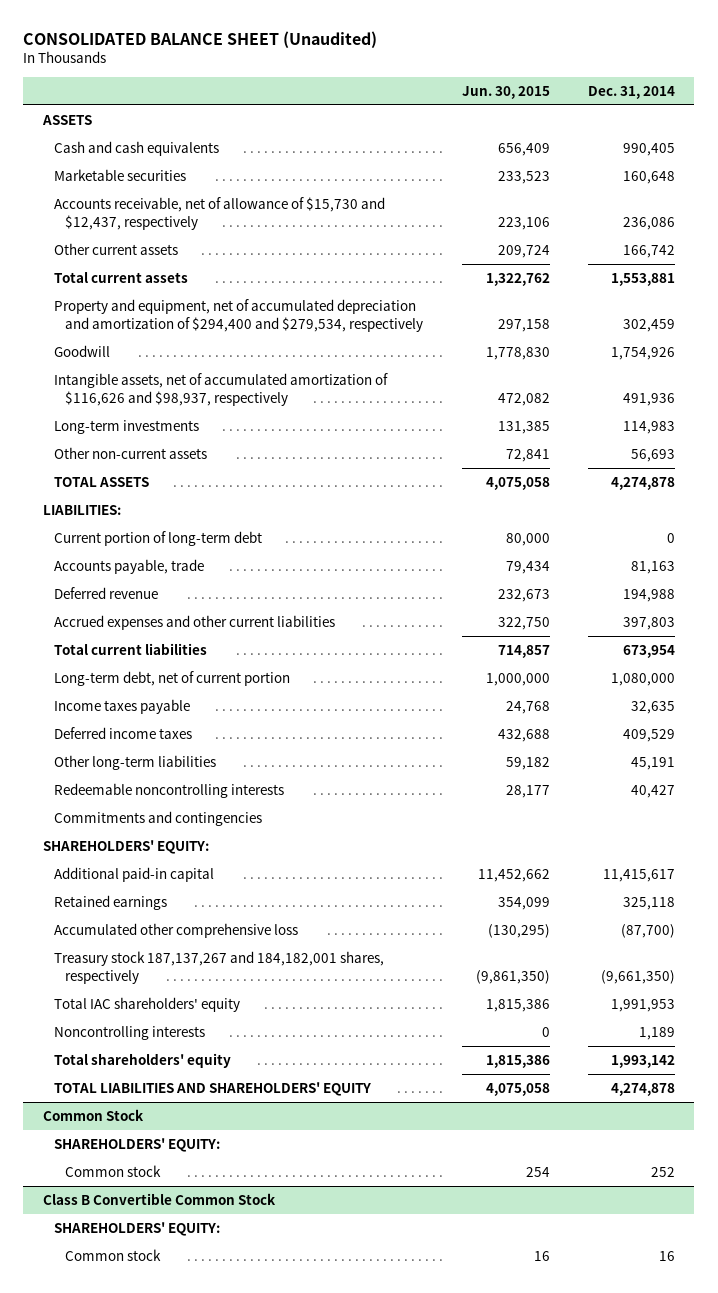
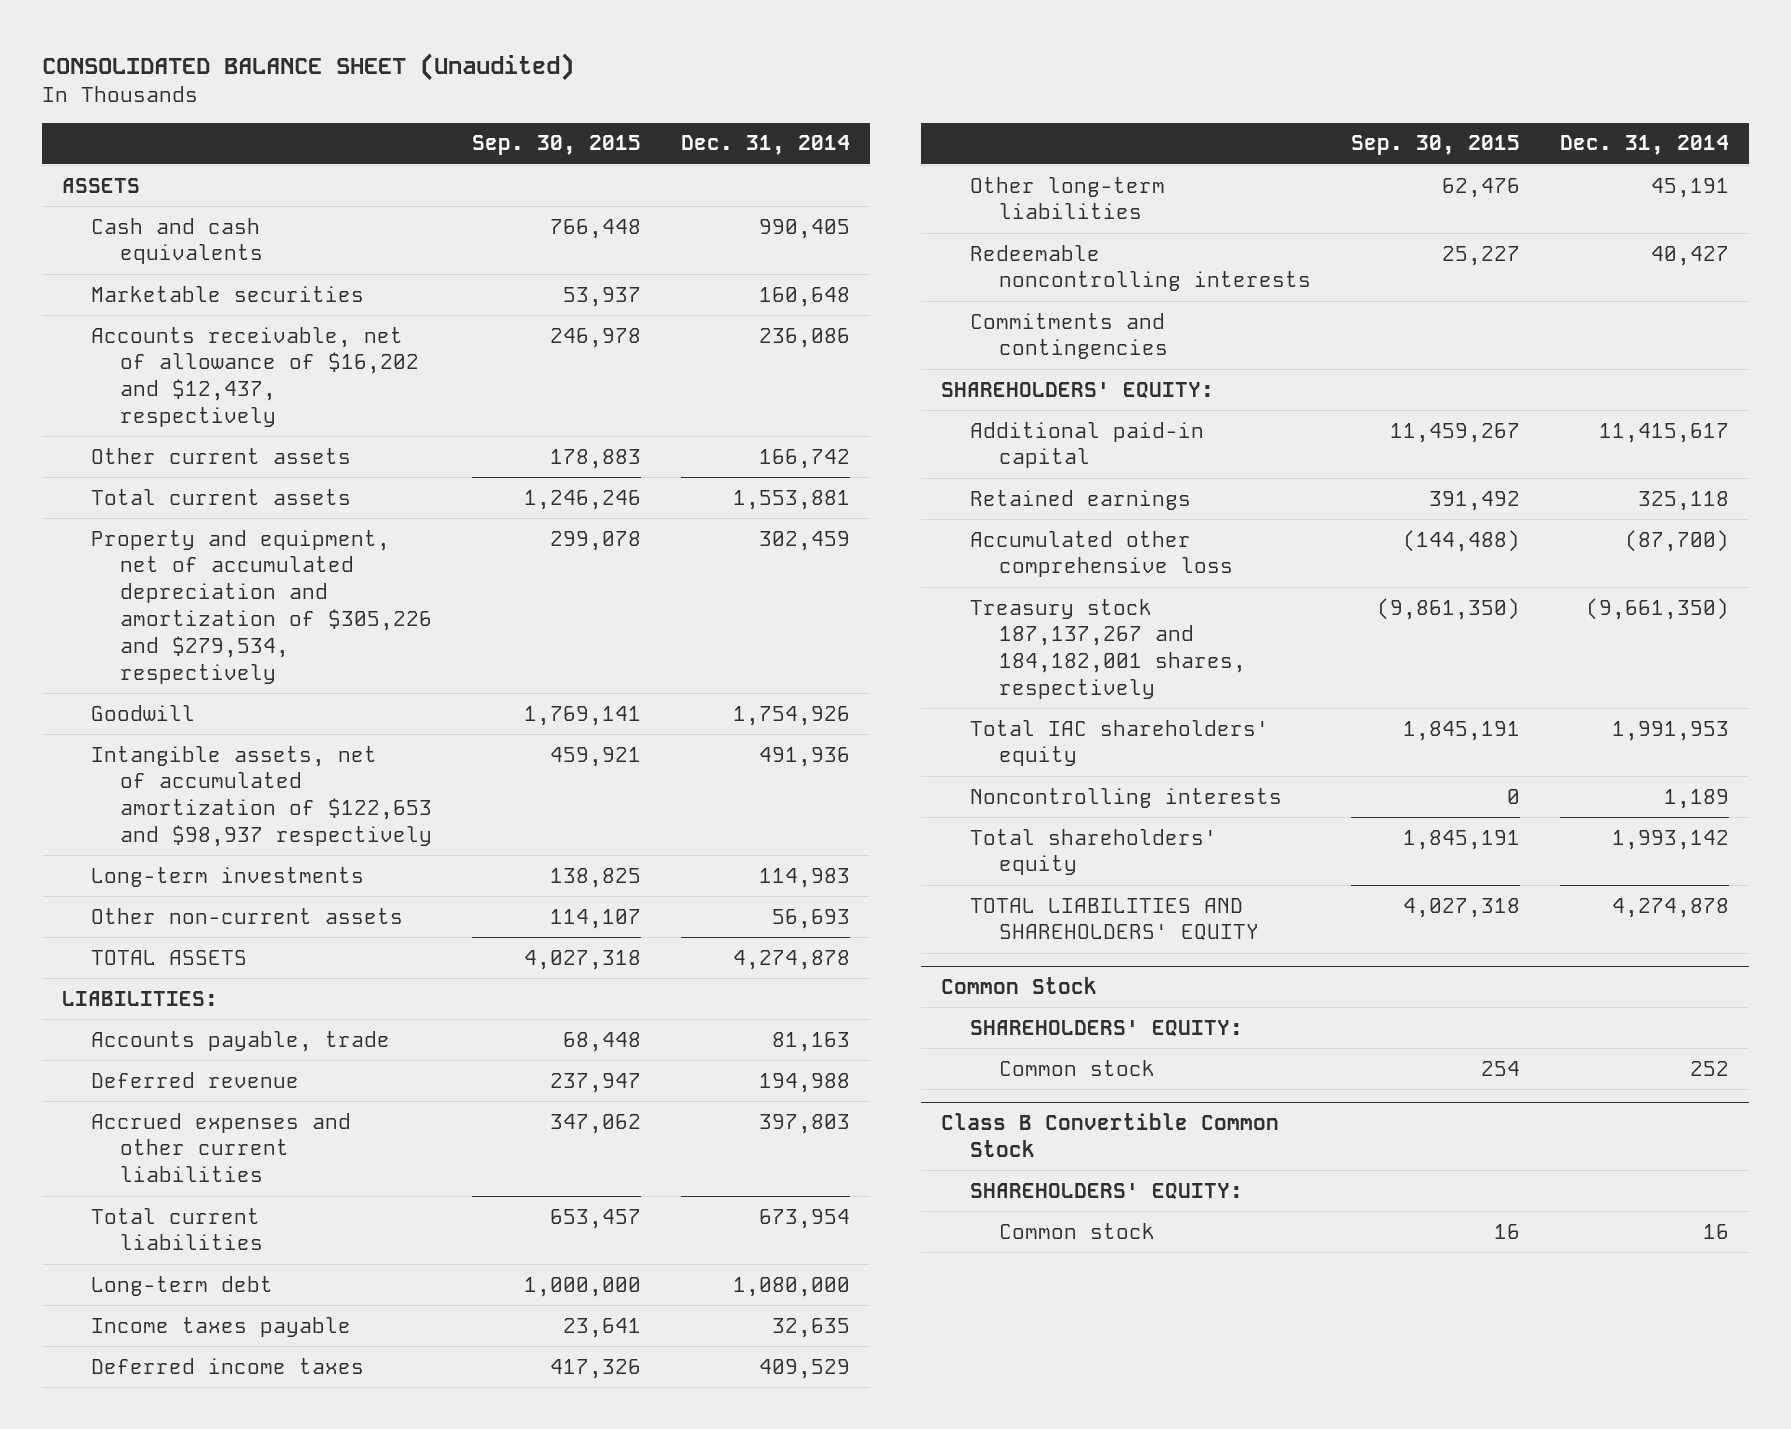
- | Jun. 30, 2015 | Dec. 31, 2014
+ | Sep. 30, 2015 | Dec. 31, 2014
- Accounts receivable, net of allowance of $15,730 and $12,437, respectively | 223,106 | 236,086
+ Accounts receivable, net of allowance of $16,202 and $12,437, respectively | 246,978 | 236,086
- Property and equipment, net of accumulated depreciation and amortization of $294,400 and $279,534, respectively | 297,158 | 302,459
+ Property and equipment, net of accumulated depreciation and amortization of $305,226 and $279,534, respectively | 299,078 | 302,459
- Intangible assets, net of accumulated amortization of $116,626 and $98,937, respectively | 472,082 | 491,936
+ Intangible assets, net of accumulated amortization of $122,653 and $98,937 respectively | 459,921 | 491,936
- Current portion of long-term debt | 80,000 | 0
- Long-term debt, net of current portion | 1,000,000 | 1,080,000
+ Long-term debt | 1,000,000 | 1,080,000

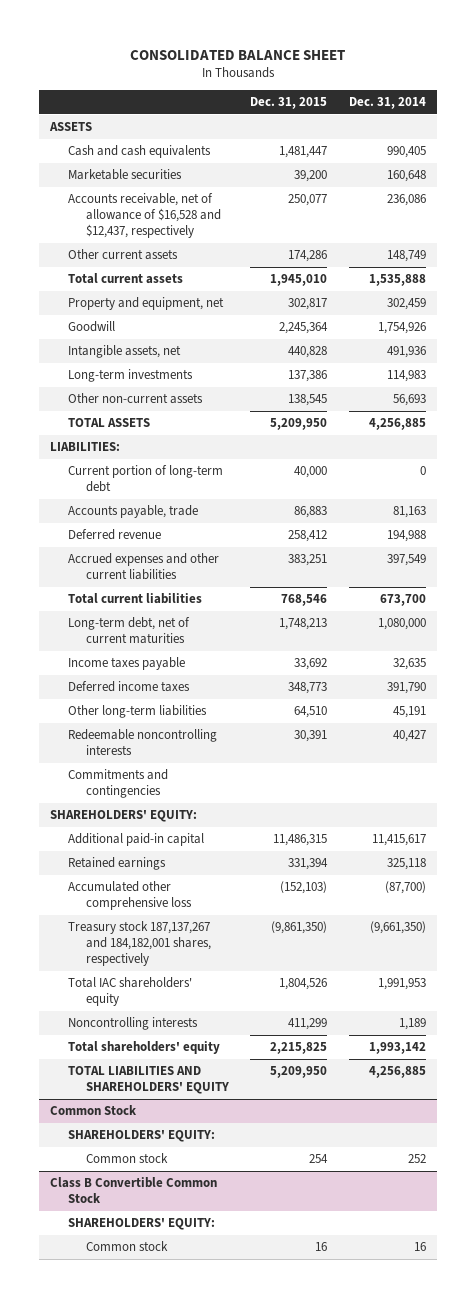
- CONSOLIDATED BALANCE SHEET (Unaudited)
+ CONSOLIDATED BALANCE SHEET
- | Sep. 30, 2015 | Dec. 31, 2014
+ | Dec. 31, 2015 | Dec. 31, 2014
- Accounts receivable, net of allowance of $16,202 and $12,437, respectively | 246,978 | 236,086
- Other current assets | 178,883 | 166,742
- Total current assets | 1,246,246 | 1,553,881
- Property and equipment, net of accumulated depreciation and amortization of $305,226 and $279,534, respectively | 299,078 | 302,459
+ Accounts receivable, net of allowance of $16,528 and $12,437, respectively | 250,077 | 236,086
+ Other current assets | 174,286 | 148,749
+ Total current assets | 1,945,010 | 1,535,888
+ Property and equipment, net | 302,817 | 302,459
- Intangible assets, net of accumulated amortization of $122,653 and $98,937 respectively | 459,921 | 491,936
+ Intangible assets, net | 440,828 | 491,936
- TOTAL ASSETS | 4,027,318 | 4,274,878
+ TOTAL ASSETS | 5,209,950 | 4,256,885
+ Current portion of long-term debt | 40,000 | 0
- Accrued expenses and other current liabilities | 347,062 | 397,803
- Total current liabilities | 653,457 | 673,954
- Long-term debt | 1,000,000 | 1,080,000
+ Accrued expenses and other current liabilities | 383,251 | 397,549
+ Total current liabilities | 768,546 | 673,700
+ Long-term debt, net of current maturities | 1,748,213 | 1,080,000
- Deferred income taxes | 417,326 | 409,529
+ Deferred income taxes | 348,773 | 391,790
- TOTAL LIABILITIES AND SHAREHOLDERS' EQUITY | 4,027,318 | 4,274,878
+ TOTAL LIABILITIES AND SHAREHOLDERS' EQUITY | 5,209,950 | 4,256,885

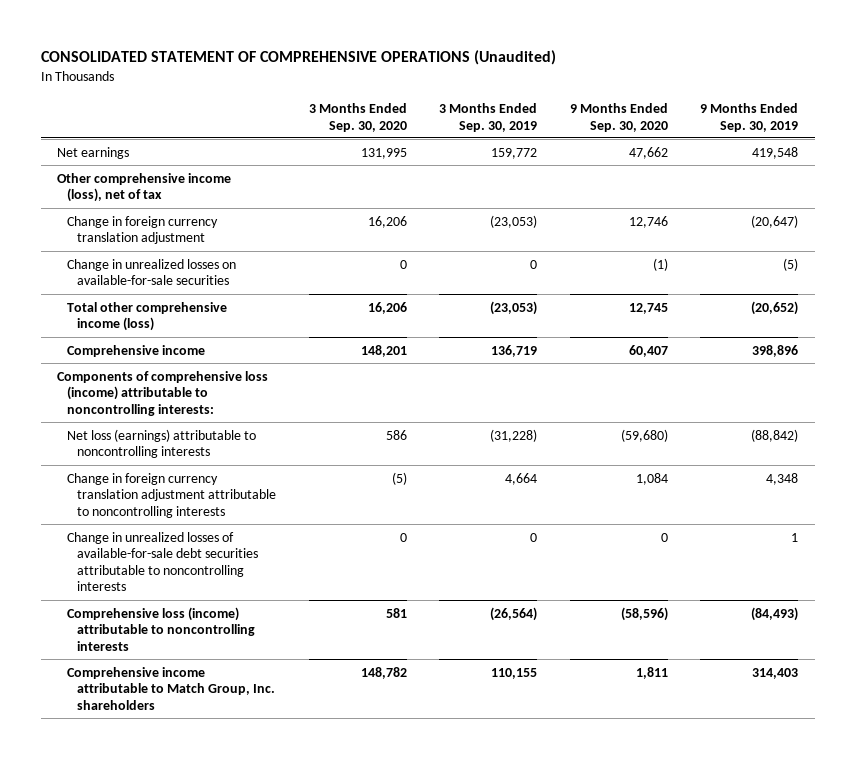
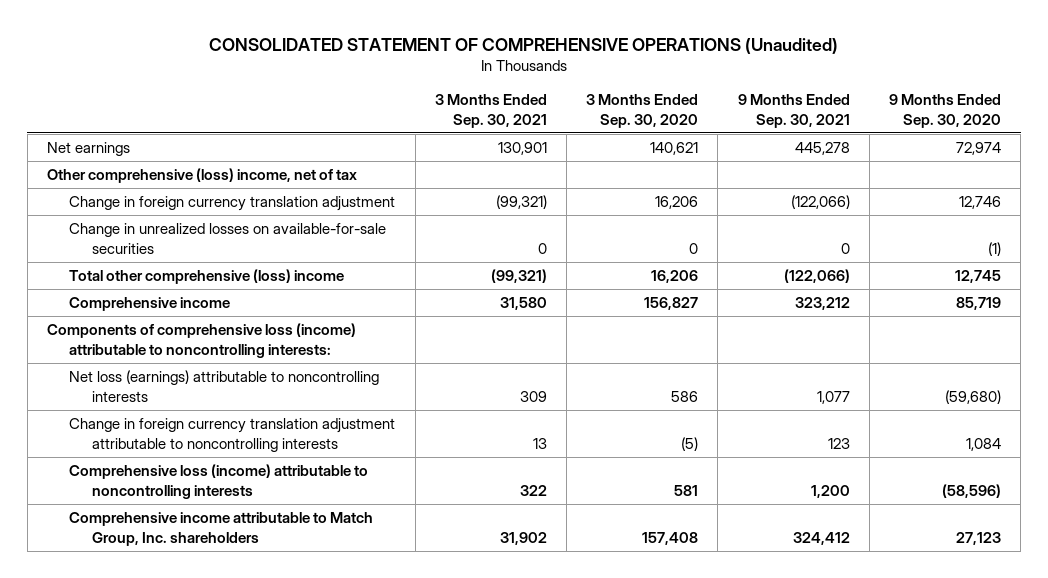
- | 3 Months Ended Sep. 30, 2020 | 3 Months Ended Sep. 30, 2019 | 9 Months Ended Sep. 30, 2020 | 9 Months Ended Sep. 30, 2019
+ | 3 Months Ended Sep. 30, 2021 | 3 Months Ended Sep. 30, 2020 | 9 Months Ended Sep. 30, 2021 | 9 Months Ended Sep. 30, 2020
- Net earnings | 131,995 | 159,772 | 47,662 | 419,548
- Other comprehensive income (loss), net of tax
+ Net earnings | 130,901 | 140,621 | 445,278 | 72,974
+ Other comprehensive (loss) income, net of tax
- Total other comprehensive income (loss) | 16,206 | (23,053) | 12,745 | (20,652)
- Comprehensive income | 148,201 | 136,719 | 60,407 | 398,896
+ Total other comprehensive (loss) income | (99,321) | 16,206 | (122,066) | 12,745
+ Comprehensive income | 31,580 | 156,827 | 323,212 | 85,719
- Change in unrealized losses of available-for-sale debt securities attributable to noncontrolling interests | 0 | 0 | 0 | 1
- Comprehensive income attributable to Match Group, Inc. shareholders | 148,782 | 110,155 | 1,811 | 314,403
+ Comprehensive income attributable to Match Group, Inc. shareholders | 31,902 | 157,408 | 324,412 | 27,123

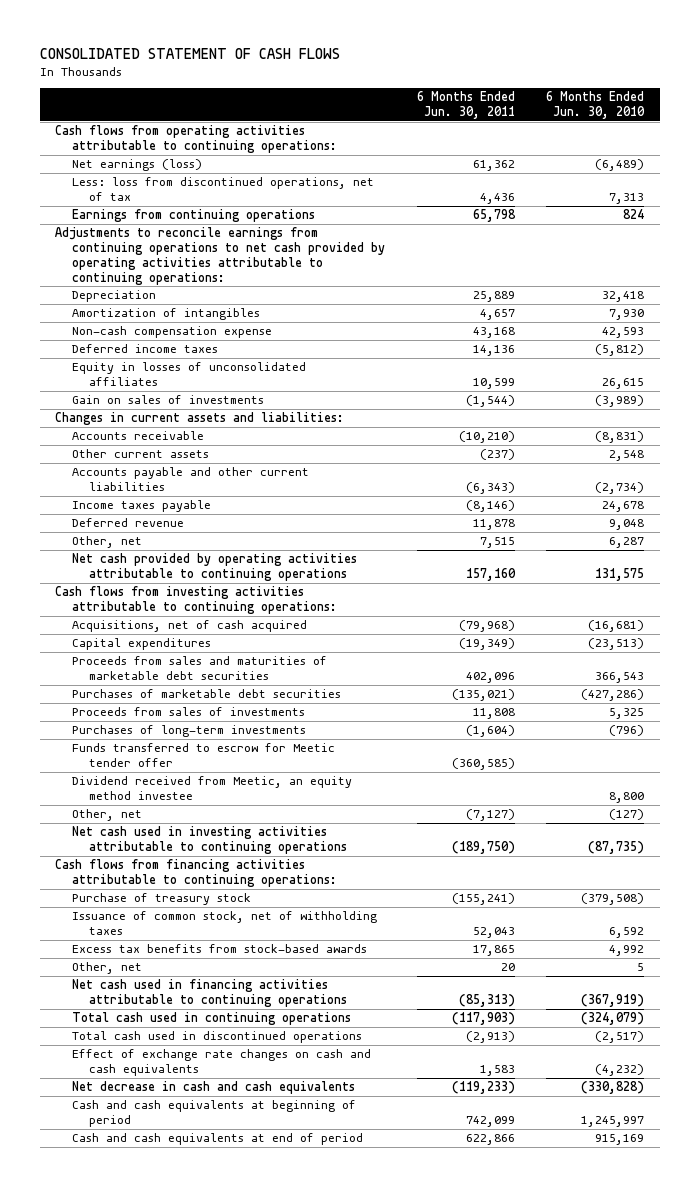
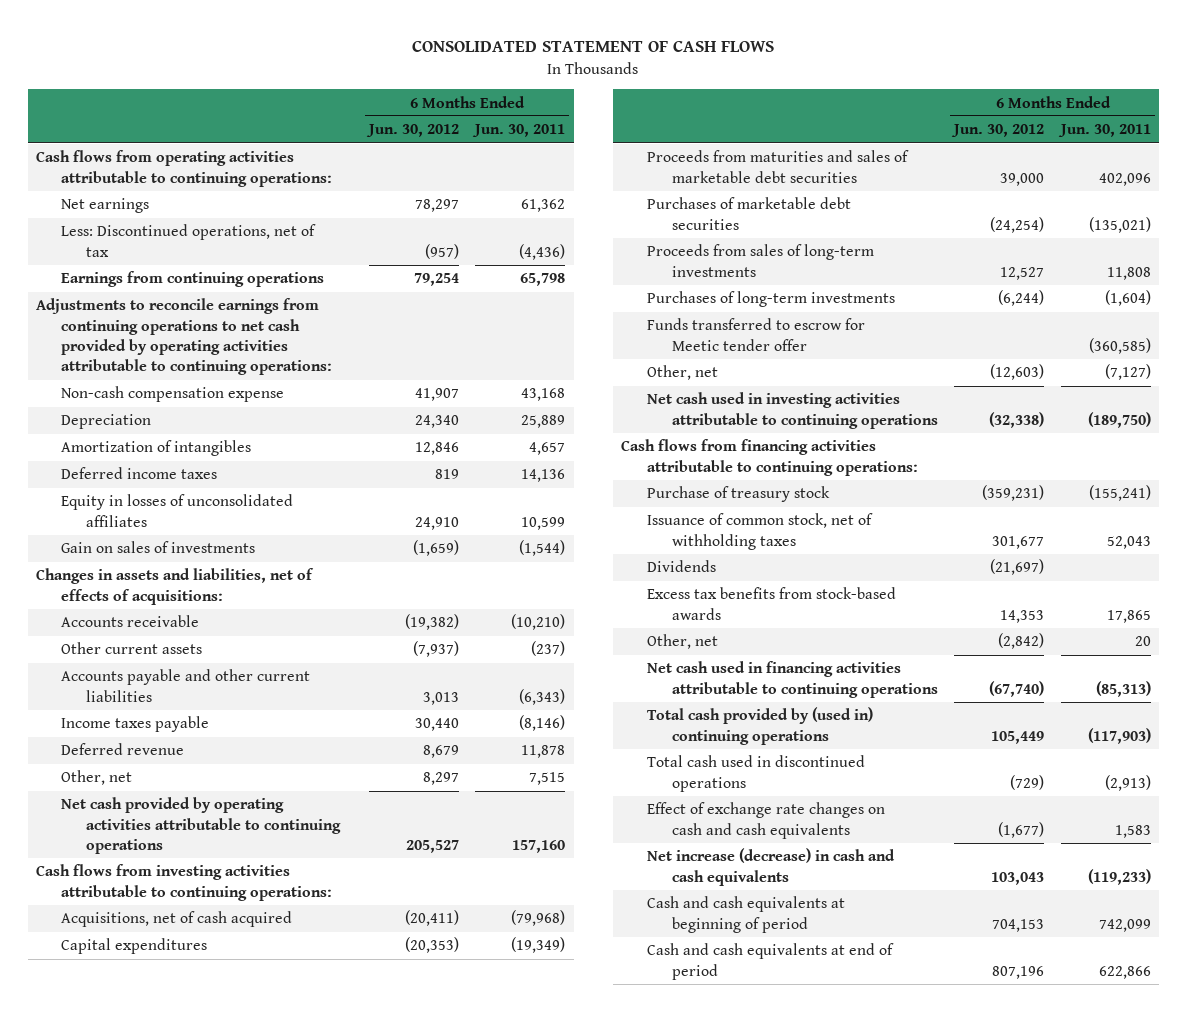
- | 6 Months Ended Jun. 30, 2011 | 6 Months Ended Jun. 30, 2010
+ | 6 Months Ended Jun. 30, 2012 | 6 Months Ended Jun. 30, 2011
- Net earnings (loss) | 61,362 | (6,489)
- Less: loss from discontinued operations, net of tax | 4,436 | 7,313
+ Net earnings | 78,297 | 61,362
+ Less: Discontinued operations, net of tax | (957) | (4,436)
moved up: Non-cash compensation expense | 41,907 | 43,168
- Changes in current assets and liabilities:
+ Changes in assets and liabilities, net of effects of acquisitions:
- Proceeds from sales and maturities of marketable debt securities | 402,096 | 366,543
+ Proceeds from maturities and sales of marketable debt securities | 39,000 | 402,096
- Proceeds from sales of investments | 11,808 | 5,325
+ Proceeds from sales of long-term investments | 12,527 | 11,808
- Dividend received from Meetic, an equity method investee | | 8,800
+ Dividends | (21,697) |
- Total cash used in continuing operations | (117,903) | (324,079)
+ Total cash provided by (used in) continuing operations | 105,449 | (117,903)
- Net decrease in cash and cash equivalents | (119,233) | (330,828)
+ Net increase (decrease) in cash and cash equivalents | 103,043 | (119,233)

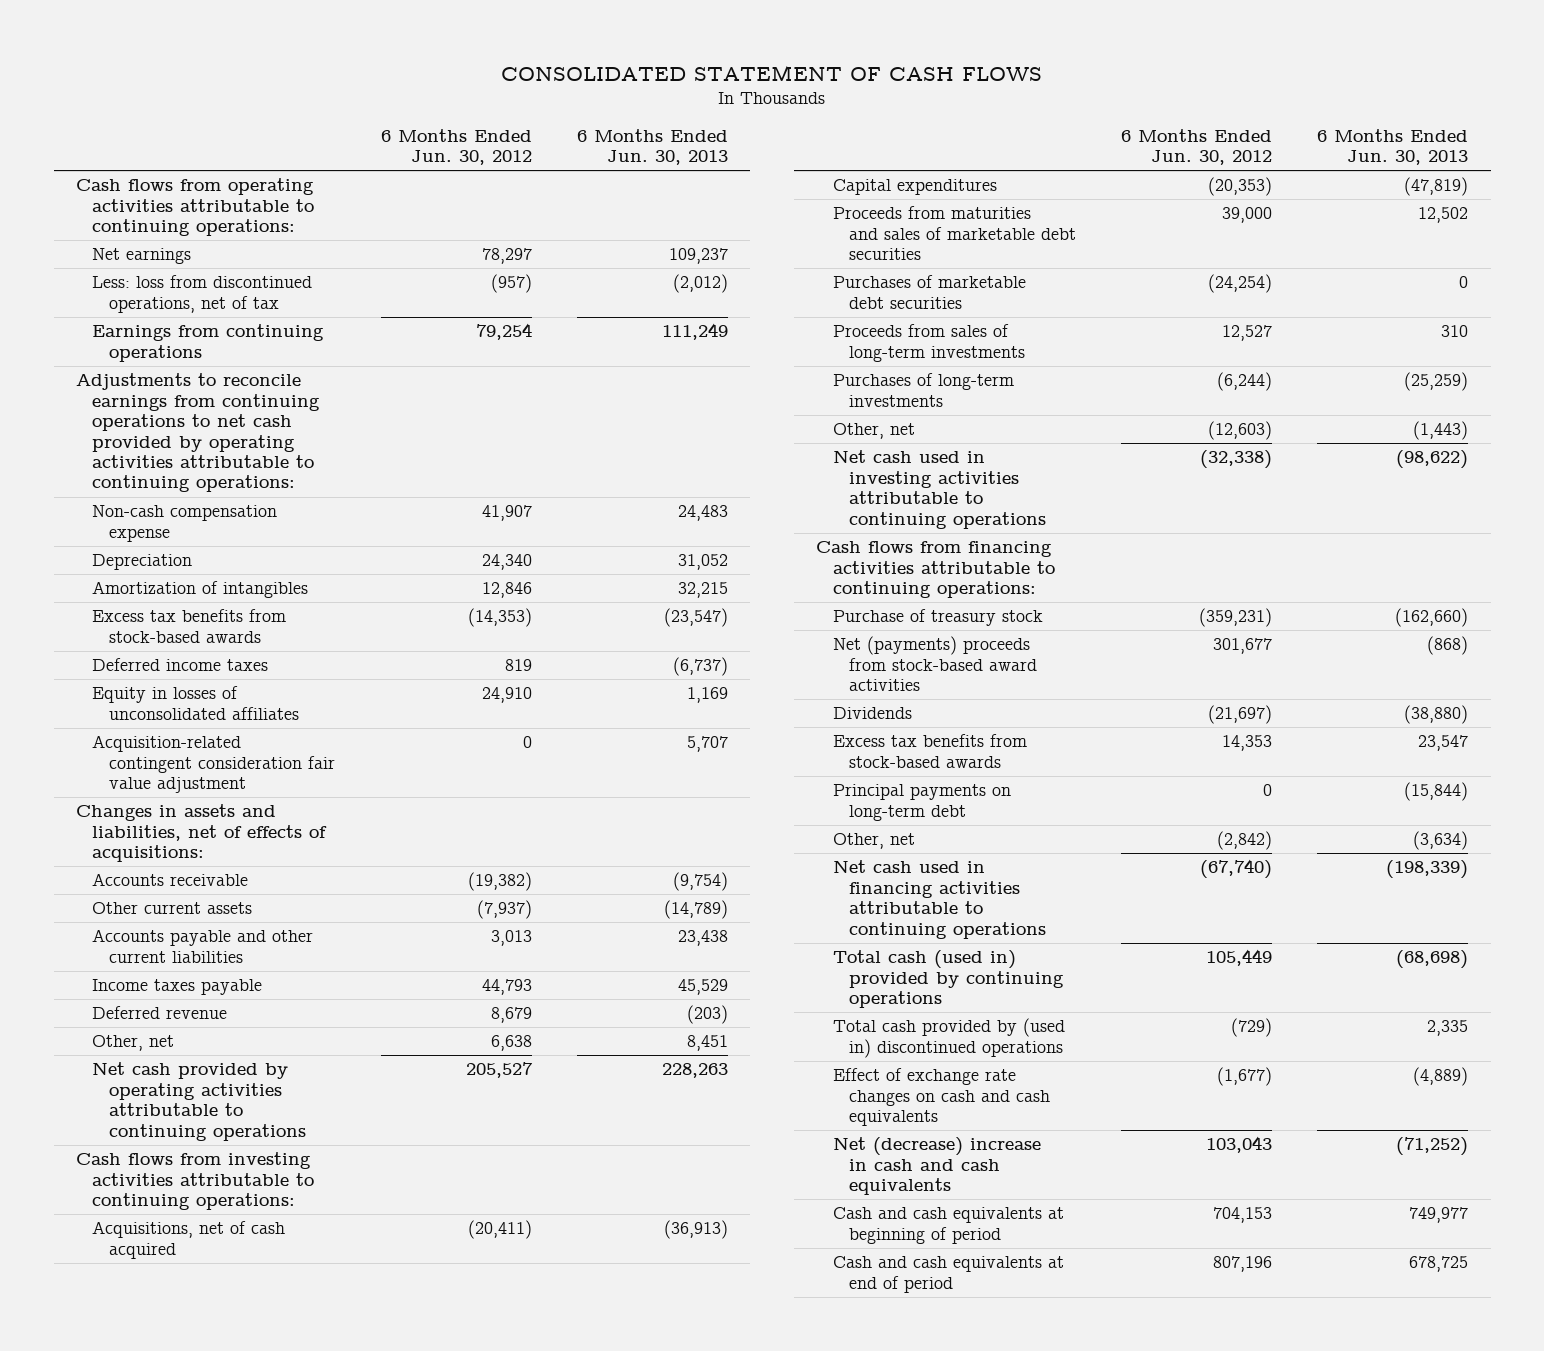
- | 6 Months Ended Jun. 30, 2012 | 6 Months Ended Jun. 30, 2011
+ | 6 Months Ended Jun. 30, 2012 | 6 Months Ended Jun. 30, 2013
- Less: Discontinued operations, net of tax | (957) | (4,436)
+ Less: loss from discontinued operations, net of tax | (957) | (2,012)
+ Excess tax benefits from stock-based awards | (14,353) | (23,547)
- Gain on sales of investments | (1,659) | (1,544)
+ Acquisition-related contingent consideration fair value adjustment | 0 | 5,707
- Income taxes payable | 30,440 | (8,146)
+ Income taxes payable | 44,793 | 45,529
- Other, net | 8,297 | 7,515
+ Other, net | 6,638 | 8,451
- Funds transferred to escrow for Meetic tender offer | | (360,585)
- Issuance of common stock, net of withholding taxes | 301,677 | 52,043
+ Net (payments) proceeds from stock-based award activities | 301,677 | (868)
+ Principal payments on long-term debt | 0 | (15,844)
- Total cash provided by (used in) continuing operations | 105,449 | (117,903)
- Total cash used in discontinued operations | (729) | (2,913)
+ Total cash (used in) provided by continuing operations | 105,449 | (68,698)
+ Total cash provided by (used in) discontinued operations | (729) | 2,335
- Net increase (decrease) in cash and cash equivalents | 103,043 | (119,233)
+ Net (decrease) increase in cash and cash equivalents | 103,043 | (71,252)

